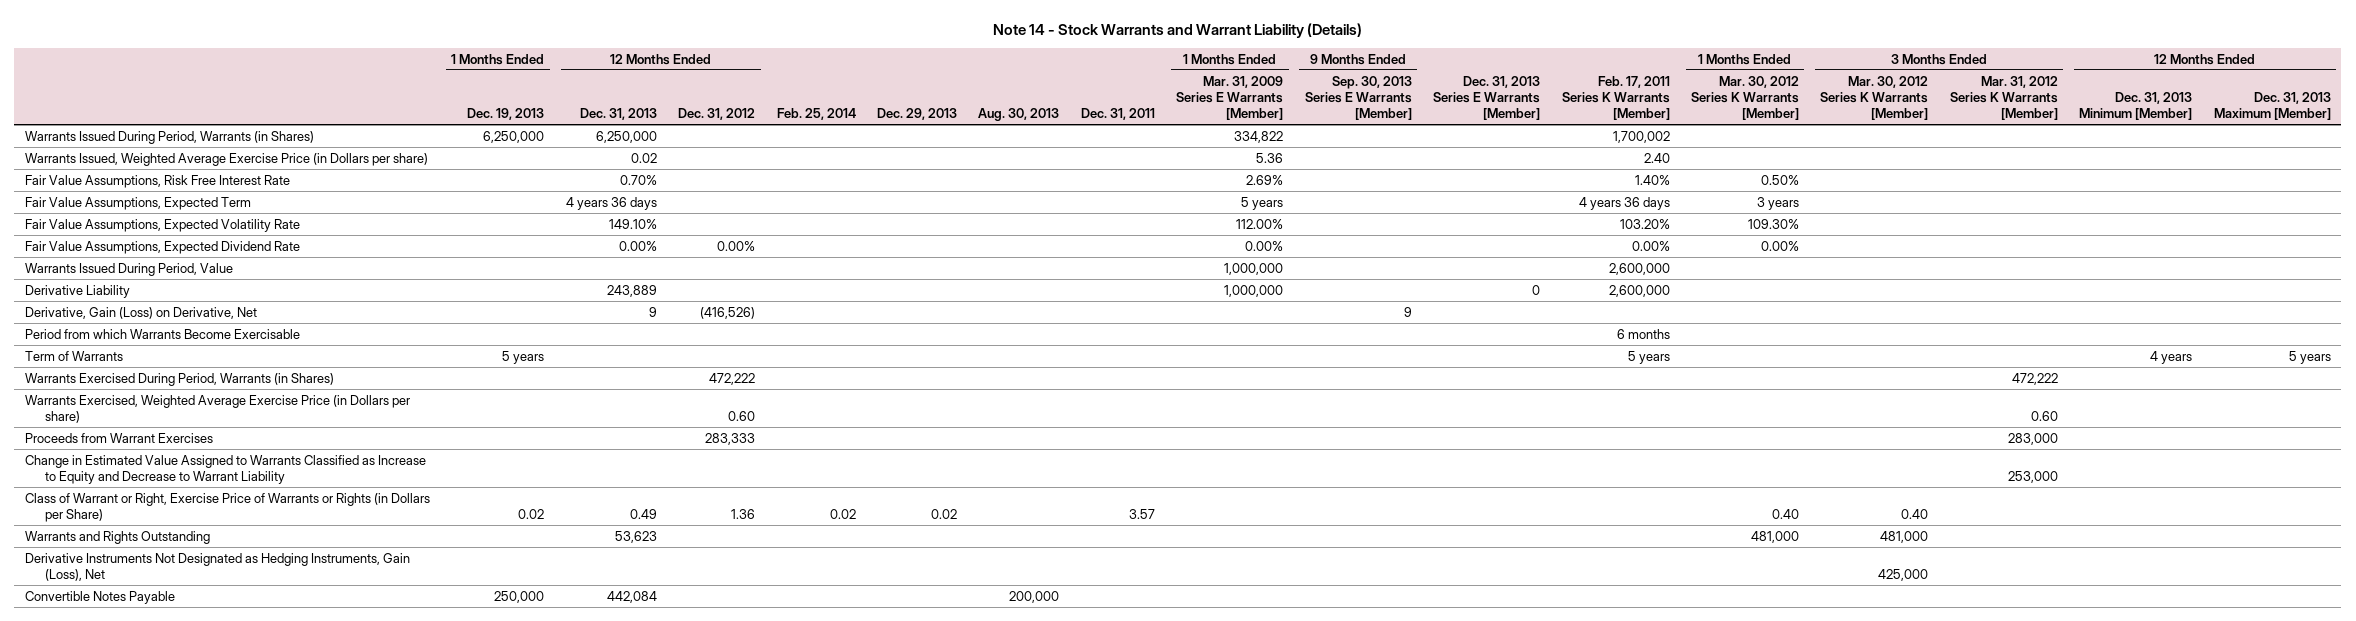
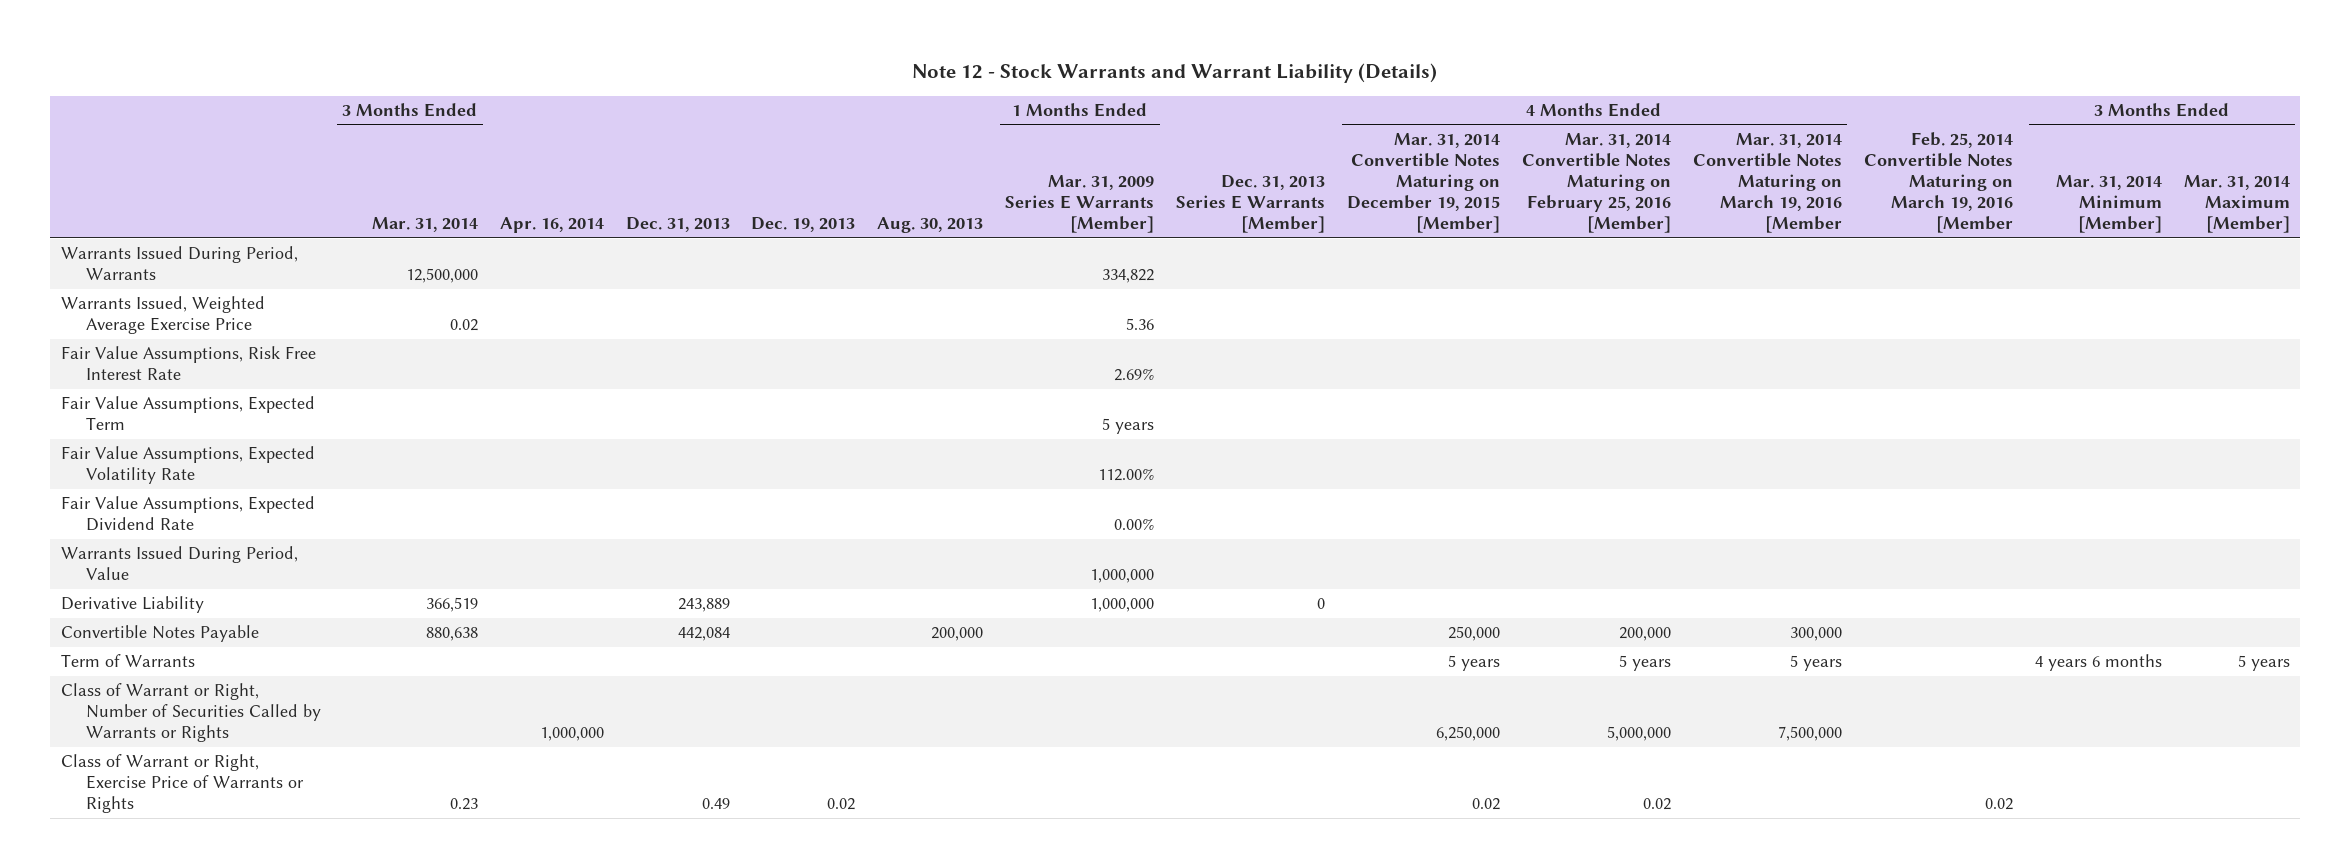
- Note 14 - Stock Warrants and Warrant Liability (Details)
+ Note 12 - Stock Warrants and Warrant Liability (Details)
- | 1 Months Ended Dec. 19, 2013 | 12 Months Ended Dec. 31, 2013 | 12 Months Ended Dec. 31, 2012 | Feb. 25, 2014 | Dec. 29, 2013 | Aug. 30, 2013 | Dec. 31, 2011 | 1 Months Ended Mar. 31, 2009 Series E Warrants [Member] | 9 Months Ended Sep. 30, 2013 Series E Warrants [Member] | Dec. 31, 2013 Series E Warrants [Member] | Feb. 17, 2011 Series K Warrants [Member] | 1 Months Ended Mar. 30, 2012 Series K Warrants [Member] | 3 Months Ended Mar. 30, 2012 Series K Warrants [Member] | 3 Months Ended Mar. 31, 2012 Series K Warrants [Member] | 12 Months Ended Dec. 31, 2013 Minimum [Member] | 12 Months Ended Dec. 31, 2013 Maximum [Member]
+ | 3 Months Ended Mar. 31, 2014 | Apr. 16, 2014 | Dec. 31, 2013 | Dec. 19, 2013 | Aug. 30, 2013 | 1 Months Ended Mar. 31, 2009 Series E Warrants [Member] | Dec. 31, 2013 Series E Warrants [Member] | 4 Months Ended Mar. 31, 2014 Convertible Notes Maturing on December 19, 2015 [Member] | 4 Months Ended Mar. 31, 2014 Convertible Notes Maturing on February 25, 2016 [Member] | 4 Months Ended Mar. 31, 2014 Convertible Notes Maturing on March 19, 2016 [Member | Feb. 25, 2014 Convertible Notes Maturing on March 19, 2016 [Member | 3 Months Ended Mar. 31, 2014 Minimum [Member] | 3 Months Ended Mar. 31, 2014 Maximum [Member]
- Warrants Issued During Period, Warrants (in Shares) | 6,250,000 | 6,250,000 | | | | | | 334,822 | | | 1,700,002 | | | | |
- Warrants Issued, Weighted Average Exercise Price (in Dollars per share) | | 0.02 | | | | | | 5.36 | | | 2.40 | | | | |
+ Warrants Issued During Period, Warrants | 12,500,000 | | | | | 334,822 | | | | | | |
+ Warrants Issued, Weighted Average Exercise Price | 0.02 | | | | | 5.36 | | | | | | |
- Derivative, Gain (Loss) on Derivative, Net | | 9 | (416,526) | | | | | | 9 | | | | | | |
- Period from which Warrants Become Exercisable | | | | | | | | | | | 6 months | | | | |
- Warrants Exercised During Period, Warrants (in Shares) | | | 472,222 | | | | | | | | | | | 472,222 | |
- Warrants Exercised, Weighted Average Exercise Price (in Dollars per share) | | | 0.60 | | | | | | | | | | | 0.60 | |
- Proceeds from Warrant Exercises | | | 283,333 | | | | | | | | | | | 283,000 | |
- Change in Estimated Value Assigned to Warrants Classified as Increase to Equity and Decrease to Warrant Liability | | | | | | | | | | | | | | 253,000 | |
- Class of Warrant or Right, Exercise Price of Warrants or Rights (in Dollars per Share) | 0.02 | 0.49 | 1.36 | 0.02 | 0.02 | | 3.57 | | | | | 0.40 | 0.40 | | |
- Warrants and Rights Outstanding | | 53,623 | | | | | | | | | | 481,000 | 481,000 | | |
- Derivative Instruments Not Designated as Hedging Instruments, Gain (Loss), Net | | | | | | | | | | | | | 425,000 | | |
moved down: Term of Warrants | | | | | | | | 5 years | 5 years | 5 years | | 4 years 6 months | 5 years
+ Class of Warrant or Right, Number of Securities Called by Warrants or Rights | | 1,000,000 | | | | | | 6,250,000 | 5,000,000 | 7,500,000 | | |
+ Class of Warrant or Right, Exercise Price of Warrants or Rights | 0.23 | | 0.49 | 0.02 | | | | 0.02 | 0.02 | | 0.02 | |

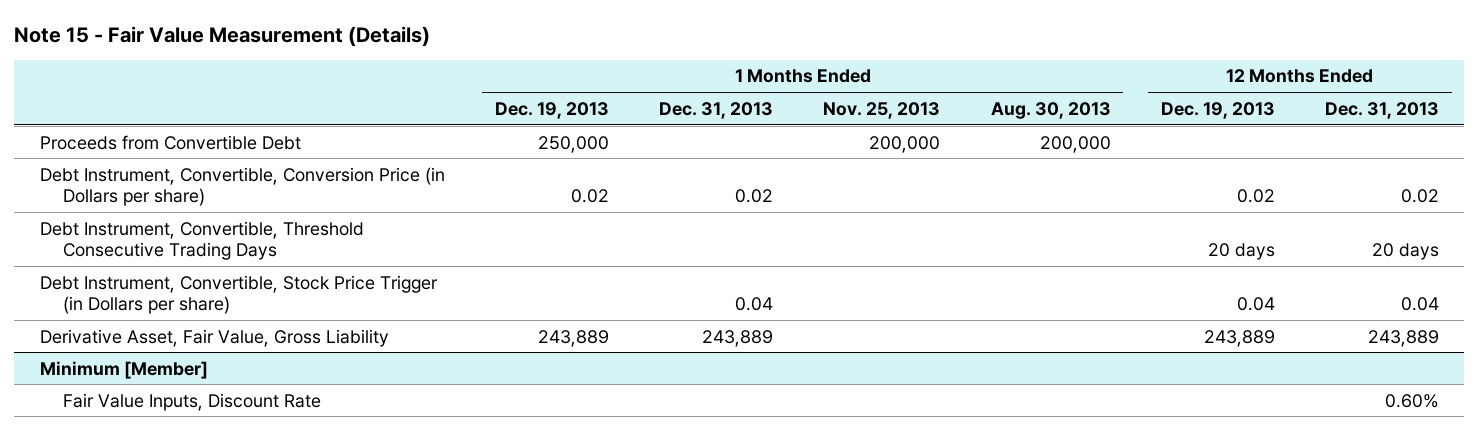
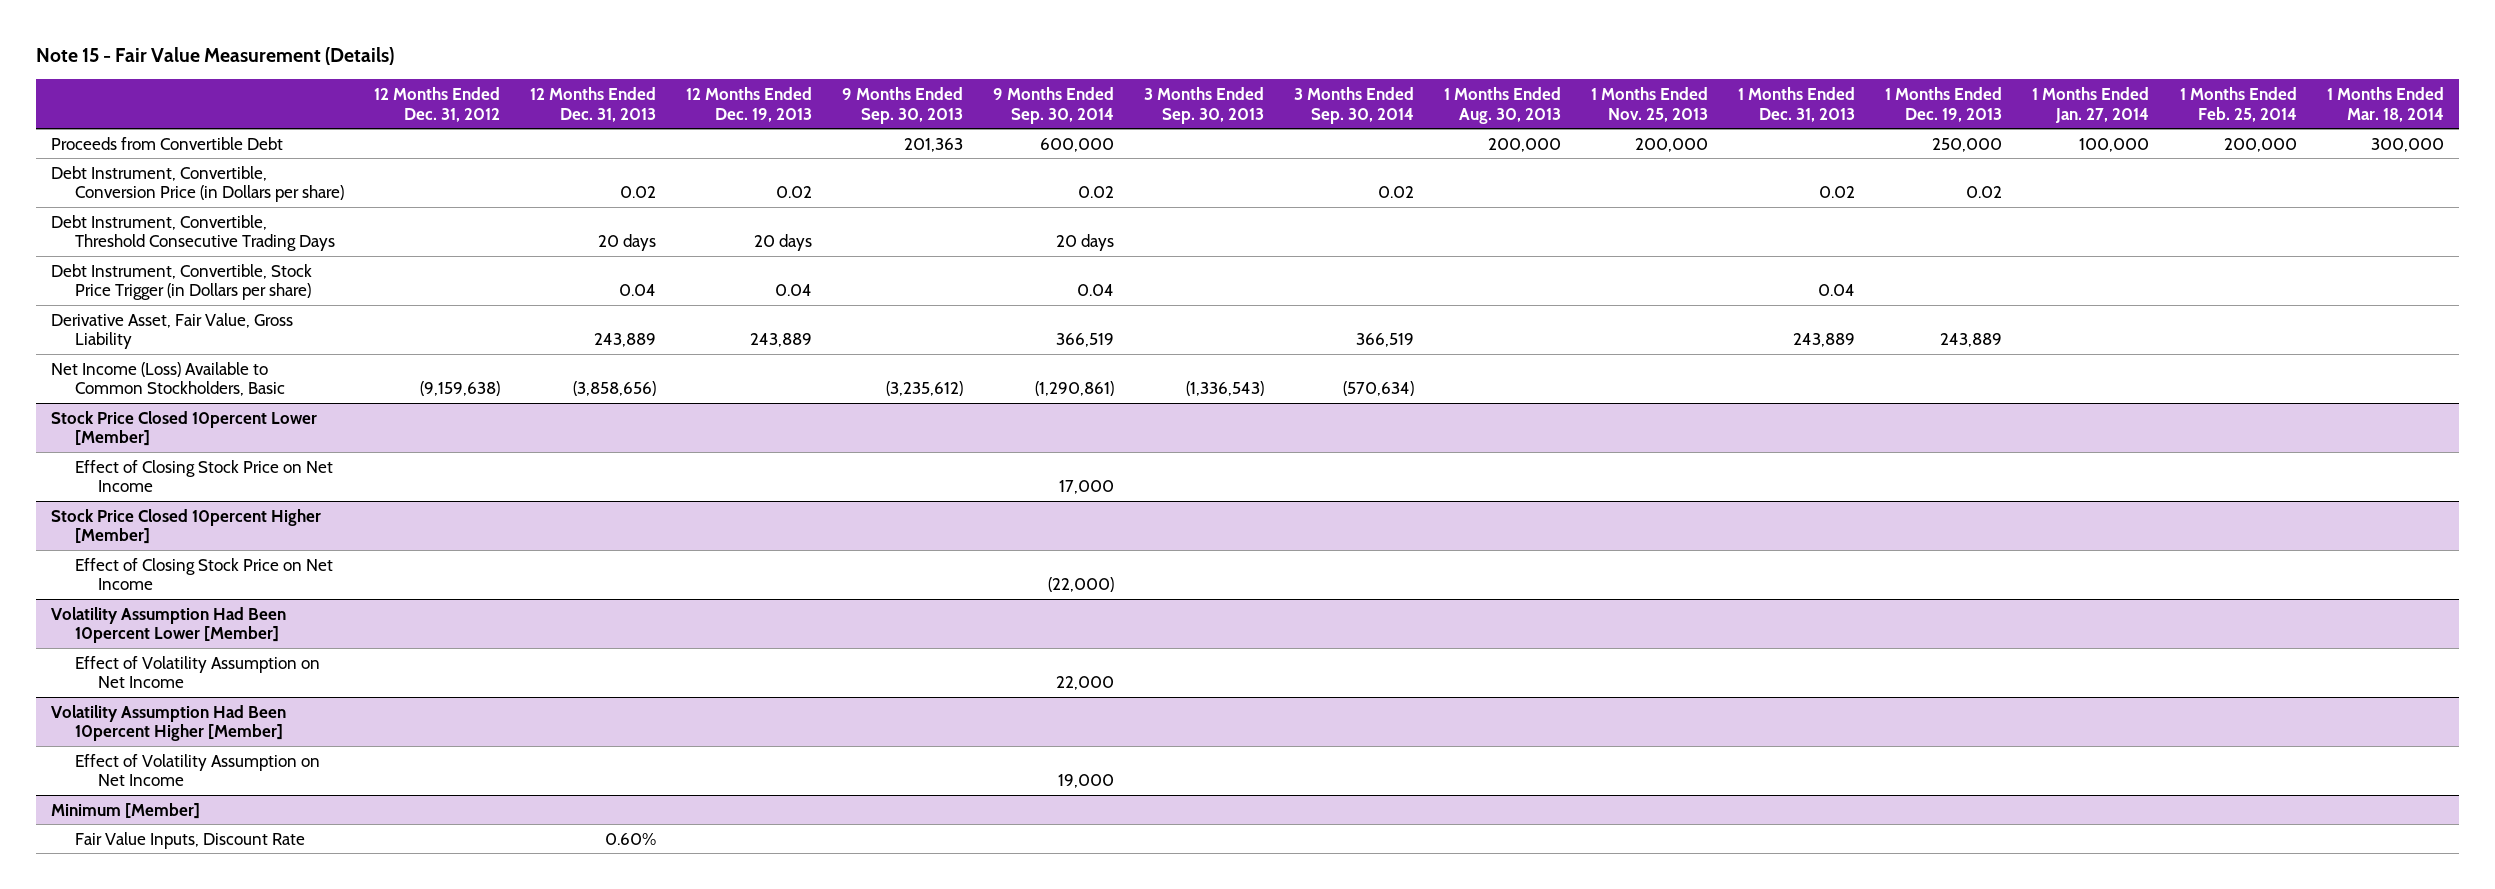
- | 1 Months Ended Dec. 19, 2013 | 1 Months Ended Dec. 31, 2013 | 1 Months Ended Nov. 25, 2013 | 1 Months Ended Aug. 30, 2013 | 12 Months Ended Dec. 19, 2013 | 12 Months Ended Dec. 31, 2013
+ | 12 Months Ended Dec. 31, 2012 | 12 Months Ended Dec. 31, 2013 | 12 Months Ended Dec. 19, 2013 | 9 Months Ended Sep. 30, 2013 | 9 Months Ended Sep. 30, 2014 | 3 Months Ended Sep. 30, 2013 | 3 Months Ended Sep. 30, 2014 | 1 Months Ended Aug. 30, 2013 | 1 Months Ended Nov. 25, 2013 | 1 Months Ended Dec. 31, 2013 | 1 Months Ended Dec. 19, 2013 | 1 Months Ended Jan. 27, 2014 | 1 Months Ended Feb. 25, 2014 | 1 Months Ended Mar. 18, 2014
+ Net Income (Loss) Available to Common Stockholders, Basic | (9,159,638) | (3,858,656) | | (3,235,612) | (1,290,861) | (1,336,543) | (570,634) | | | | | | |
+ Stock Price Closed 10percent Lower [Member]
+ Effect of Closing Stock Price on Net Income | | | | | 17,000 | | | | | | | | |
+ Stock Price Closed 10percent Higher [Member]
+ Effect of Closing Stock Price on Net Income | | | | | (22,000) | | | | | | | | |
+ Volatility Assumption Had Been 10percent Lower [Member]
+ Effect of Volatility Assumption on Net Income | | | | | 22,000 | | | | | | | | |
+ Volatility Assumption Had Been 10percent Higher [Member]
+ Effect of Volatility Assumption on Net Income | | | | | 19,000 | | | | | | | | |

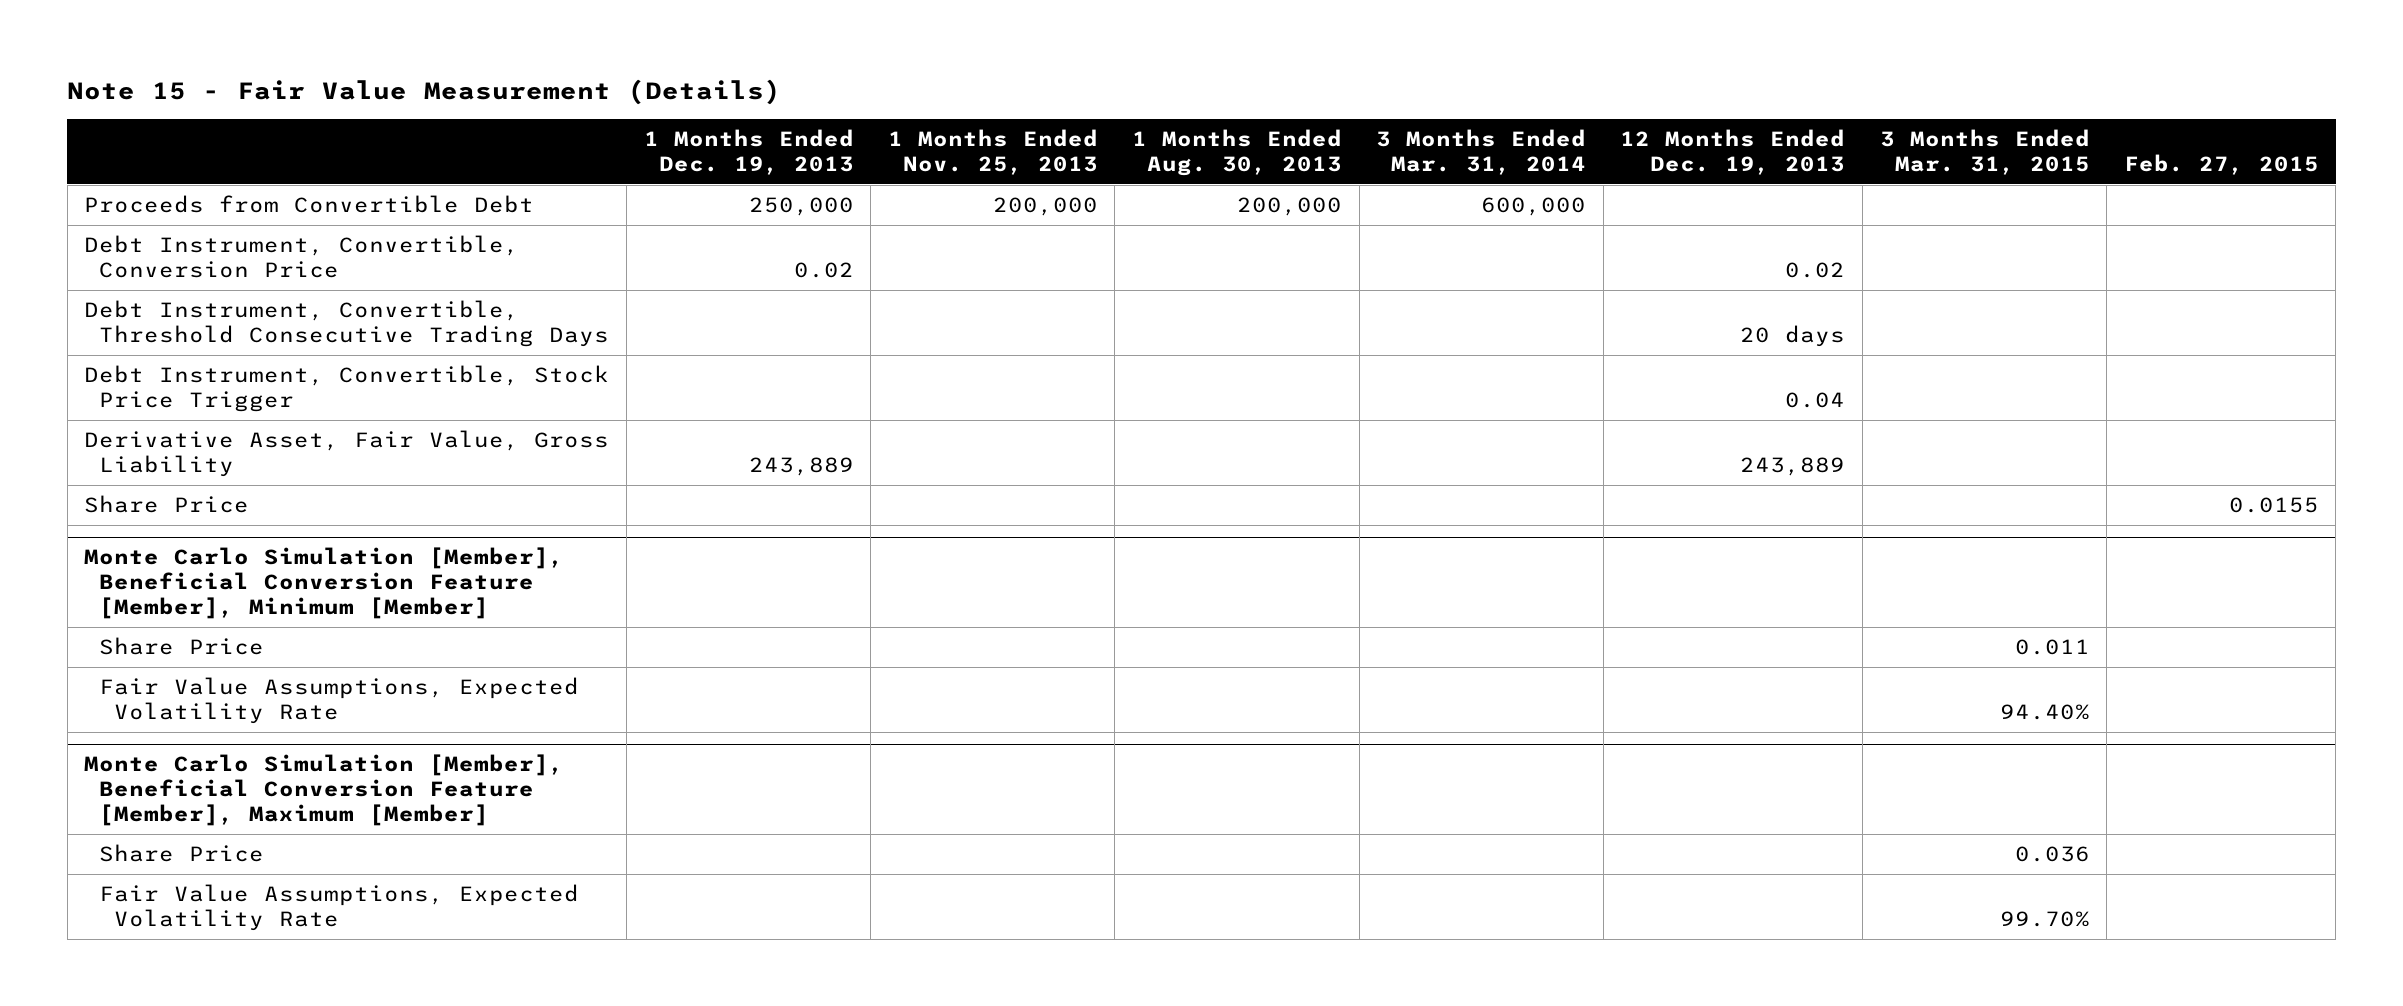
- | 12 Months Ended Dec. 31, 2012 | 12 Months Ended Dec. 31, 2013 | 12 Months Ended Dec. 19, 2013 | 9 Months Ended Sep. 30, 2013 | 9 Months Ended Sep. 30, 2014 | 3 Months Ended Sep. 30, 2013 | 3 Months Ended Sep. 30, 2014 | 1 Months Ended Aug. 30, 2013 | 1 Months Ended Nov. 25, 2013 | 1 Months Ended Dec. 31, 2013 | 1 Months Ended Dec. 19, 2013 | 1 Months Ended Jan. 27, 2014 | 1 Months Ended Feb. 25, 2014 | 1 Months Ended Mar. 18, 2014
+ | 1 Months Ended Dec. 19, 2013 | 1 Months Ended Nov. 25, 2013 | 1 Months Ended Aug. 30, 2013 | 3 Months Ended Mar. 31, 2014 | 12 Months Ended Dec. 19, 2013 | 3 Months Ended Mar. 31, 2015 | Feb. 27, 2015
- Debt Instrument, Convertible, Conversion Price (in Dollars per share) | | 0.02 | 0.02 | | 0.02 | | 0.02 | | | 0.02 | 0.02 | | |
+ Debt Instrument, Convertible, Conversion Price | 0.02 | | | | 0.02 | |
- Debt Instrument, Convertible, Stock Price Trigger (in Dollars per share) | | 0.04 | 0.04 | | 0.04 | | | | | 0.04 | | | |
+ Debt Instrument, Convertible, Stock Price Trigger | | | | | 0.04 | |
- Net Income (Loss) Available to Common Stockholders, Basic | (9,159,638) | (3,858,656) | | (3,235,612) | (1,290,861) | (1,336,543) | (570,634) | | | | | | |
- Stock Price Closed 10percent Lower [Member]
- Effect of Closing Stock Price on Net Income | | | | | 17,000 | | | | | | | | |
- Stock Price Closed 10percent Higher [Member]
- Effect of Closing Stock Price on Net Income | | | | | (22,000) | | | | | | | | |
- Volatility Assumption Had Been 10percent Lower [Member]
- Effect of Volatility Assumption on Net Income | | | | | 22,000 | | | | | | | | |
- Volatility Assumption Had Been 10percent Higher [Member]
- Effect of Volatility Assumption on Net Income | | | | | 19,000 | | | | | | | | |
- Minimum [Member]
- Fair Value Inputs, Discount Rate | | 0.60% | | | | | | | | | | | |
+ Share Price | | | | | | | 0.0155
+ Monte Carlo Simulation [Member], Beneficial Conversion Feature [Member], Minimum [Member]
+ Share Price | | | | | | 0.011 |
+ Fair Value Assumptions, Expected Volatility Rate | | | | | | 94.40% |
+ Monte Carlo Simulation [Member], Beneficial Conversion Feature [Member], Maximum [Member]
+ Share Price | | | | | | 0.036 |
+ Fair Value Assumptions, Expected Volatility Rate | | | | | | 99.70% |

